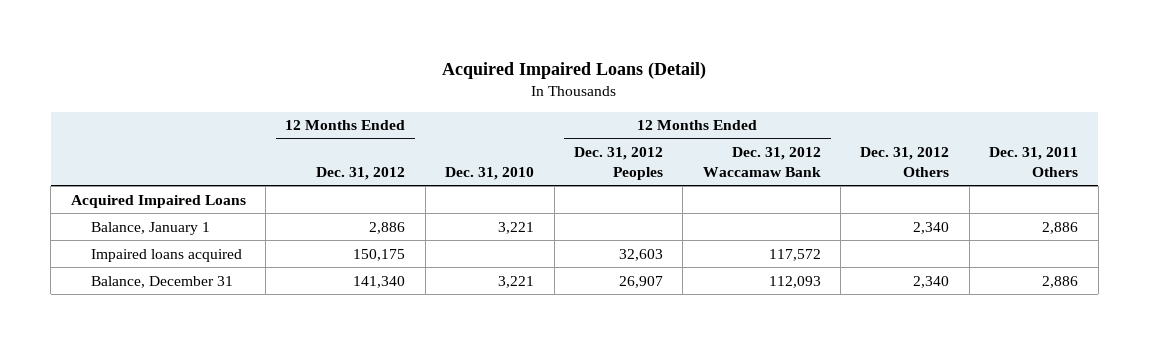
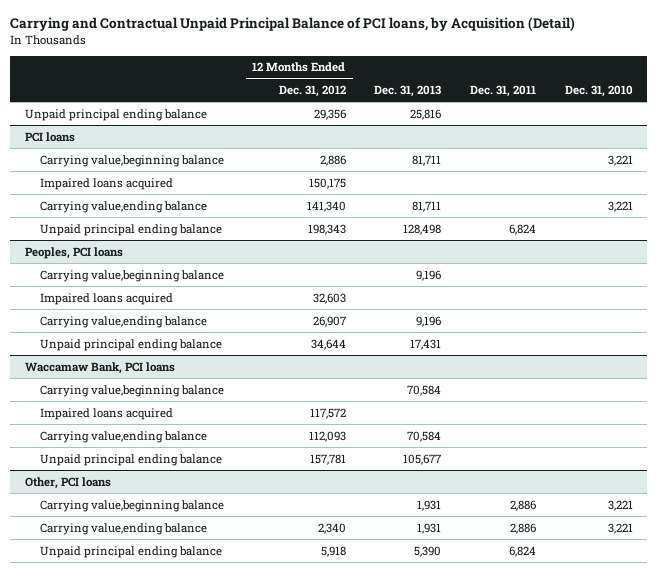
- Acquired Impaired Loans (Detail)
+ Carrying and Contractual Unpaid Principal Balance of PCI loans, by Acquisition (Detail)
- | 12 Months Ended Dec. 31, 2012 | Dec. 31, 2010 | 12 Months Ended Dec. 31, 2012 Peoples | 12 Months Ended Dec. 31, 2012 Waccamaw Bank | Dec. 31, 2012 Others | Dec. 31, 2011 Others
+ | 12 Months Ended Dec. 31, 2012 | Dec. 31, 2013 | Dec. 31, 2011 | Dec. 31, 2010
- Acquired Impaired Loans
- Balance, January 1 | 2,886 | 3,221 | | | 2,340 | 2,886
+ Unpaid principal ending balance | 29,356 | 25,816 | |
+ PCI loans
+ Carrying value,beginning balance | 2,886 | 81,711 | | 3,221
- Balance, December 31 | 141,340 | 3,221 | 26,907 | 112,093 | 2,340 | 2,886
+ Carrying value,ending balance | 141,340 | 81,711 | | 3,221
+ Unpaid principal ending balance | 198,343 | 128,498 | 6,824 |
+ Peoples, PCI loans
+ Carrying value,beginning balance | | 9,196 | |
+ Impaired loans acquired | 32,603 | | |
+ Carrying value,ending balance | 26,907 | 9,196 | |
+ Unpaid principal ending balance | 34,644 | 17,431 | |
+ Waccamaw Bank, PCI loans
+ Carrying value,beginning balance | | 70,584 | |
+ Impaired loans acquired | 117,572 | | |
+ Carrying value,ending balance | 112,093 | 70,584 | |
+ Unpaid principal ending balance | 157,781 | 105,677 | |
+ Other, PCI loans
+ Carrying value,beginning balance | | 1,931 | 2,886 | 3,221
+ Carrying value,ending balance | 2,340 | 1,931 | 2,886 | 3,221
+ Unpaid principal ending balance | 5,918 | 5,390 | 6,824 |

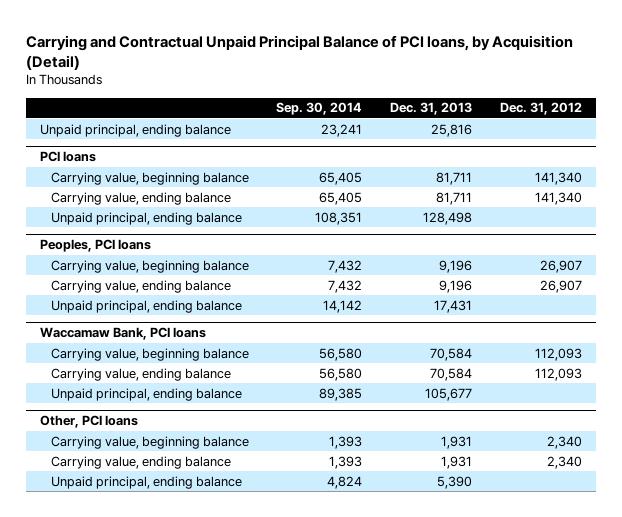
- | 12 Months Ended Dec. 31, 2012 | Dec. 31, 2013 | Dec. 31, 2011 | Dec. 31, 2010
+ | Sep. 30, 2014 | Dec. 31, 2013 | Dec. 31, 2012
- Unpaid principal ending balance | 29,356 | 25,816 | |
+ Unpaid principal, ending balance | 23,241 | 25,816 |
@ PCI loans
- Carrying value,beginning balance | 2,886 | 81,711 | | 3,221
- Impaired loans acquired | 150,175 | | |
- Carrying value,ending balance | 141,340 | 81,711 | | 3,221
- Unpaid principal ending balance | 198,343 | 128,498 | 6,824 |
+ Carrying value, beginning balance | 65,405 | 81,711 | 141,340
+ Carrying value, ending balance | 65,405 | 81,711 | 141,340
+ Unpaid principal, ending balance | 108,351 | 128,498 |
@ Peoples, PCI loans
- Carrying value,beginning balance | | 9,196 | |
- Impaired loans acquired | 32,603 | | |
- Carrying value,ending balance | 26,907 | 9,196 | |
- Unpaid principal ending balance | 34,644 | 17,431 | |
+ Carrying value, beginning balance | 7,432 | 9,196 | 26,907
+ Carrying value, ending balance | 7,432 | 9,196 | 26,907
+ Unpaid principal, ending balance | 14,142 | 17,431 |
@ Waccamaw Bank, PCI loans
- Carrying value,beginning balance | | 70,584 | |
- Impaired loans acquired | 117,572 | | |
- Carrying value,ending balance | 112,093 | 70,584 | |
- Unpaid principal ending balance | 157,781 | 105,677 | |
+ Carrying value, beginning balance | 56,580 | 70,584 | 112,093
+ Carrying value, ending balance | 56,580 | 70,584 | 112,093
+ Unpaid principal, ending balance | 89,385 | 105,677 |
@ Other, PCI loans
- Carrying value,beginning balance | | 1,931 | 2,886 | 3,221
- Carrying value,ending balance | 2,340 | 1,931 | 2,886 | 3,221
- Unpaid principal ending balance | 5,918 | 5,390 | 6,824 |
+ Carrying value, beginning balance | 1,393 | 1,931 | 2,340
+ Carrying value, ending balance | 1,393 | 1,931 | 2,340
+ Unpaid principal, ending balance | 4,824 | 5,390 |

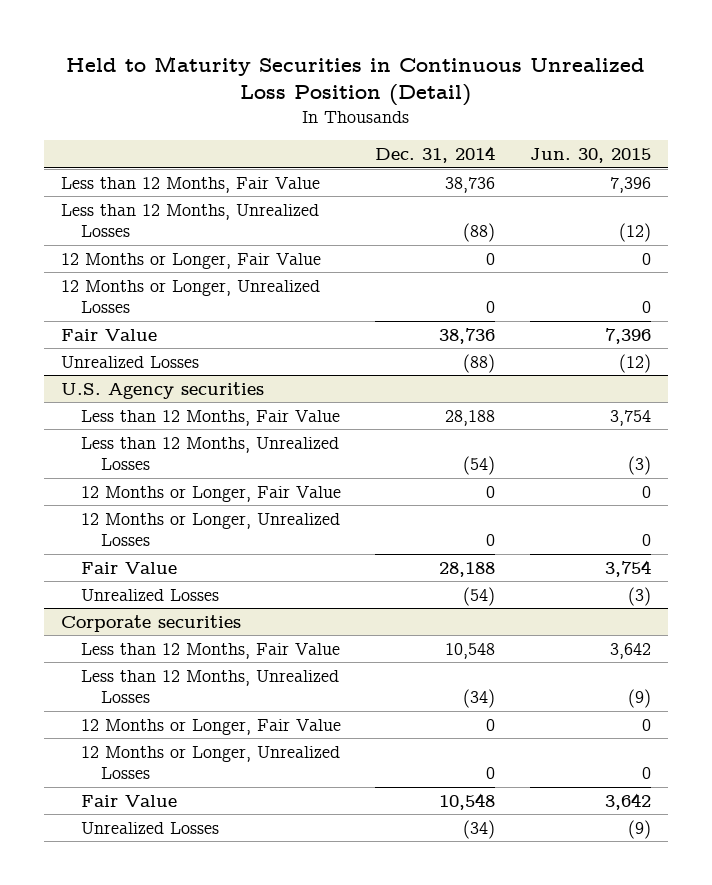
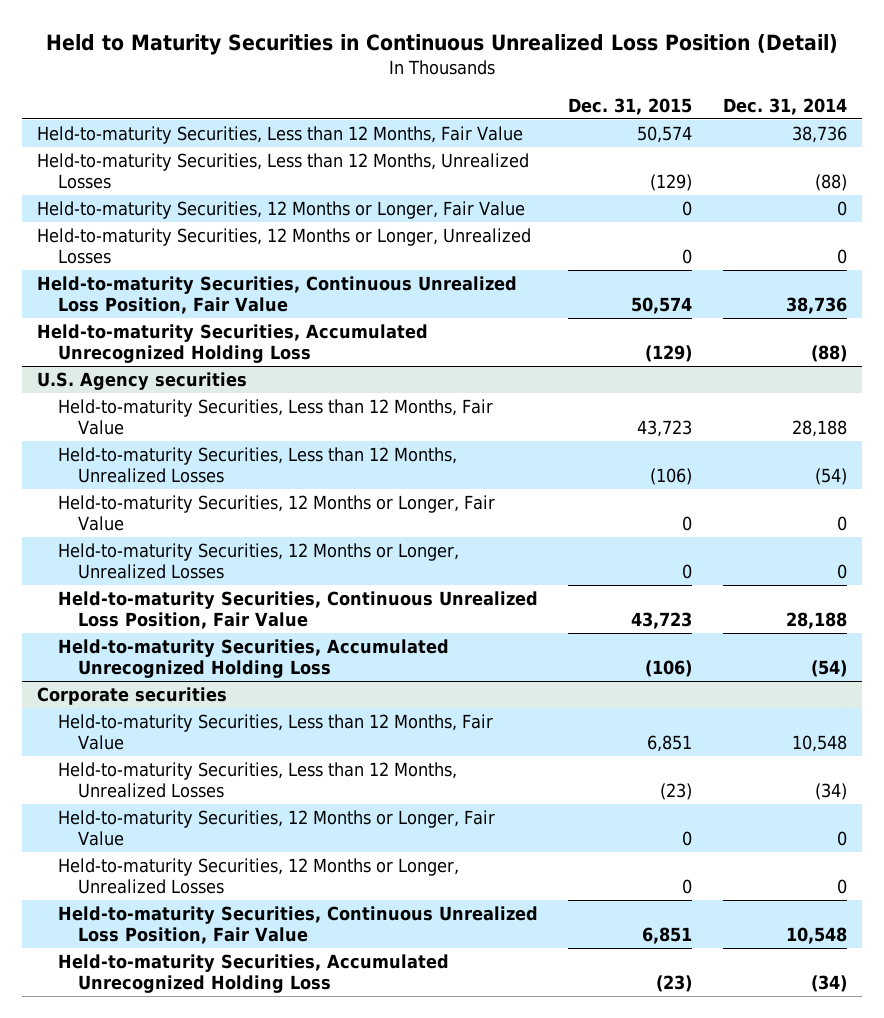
- | Dec. 31, 2014 | Jun. 30, 2015
+ | Dec. 31, 2015 | Dec. 31, 2014
- Less than 12 Months, Fair Value | 38,736 | 7,396
- Less than 12 Months, Unrealized Losses | (88) | (12)
- 12 Months or Longer, Fair Value | 0 | 0
- 12 Months or Longer, Unrealized Losses | 0 | 0
- Fair Value | 38,736 | 7,396
- Unrealized Losses | (88) | (12)
+ Held-to-maturity Securities, Less than 12 Months, Fair Value | 50,574 | 38,736
+ Held-to-maturity Securities, Less than 12 Months, Unrealized Losses | (129) | (88)
+ Held-to-maturity Securities, 12 Months or Longer, Fair Value | 0 | 0
+ Held-to-maturity Securities, 12 Months or Longer, Unrealized Losses | 0 | 0
+ Held-to-maturity Securities, Continuous Unrealized Loss Position, Fair Value | 50,574 | 38,736
+ Held-to-maturity Securities, Accumulated Unrecognized Holding Loss | (129) | (88)
@ U.S. Agency securities
- Less than 12 Months, Fair Value | 28,188 | 3,754
- Less than 12 Months, Unrealized Losses | (54) | (3)
- 12 Months or Longer, Fair Value | 0 | 0
- 12 Months or Longer, Unrealized Losses | 0 | 0
- Fair Value | 28,188 | 3,754
- Unrealized Losses | (54) | (3)
+ Held-to-maturity Securities, Less than 12 Months, Fair Value | 43,723 | 28,188
+ Held-to-maturity Securities, Less than 12 Months, Unrealized Losses | (106) | (54)
+ Held-to-maturity Securities, 12 Months or Longer, Fair Value | 0 | 0
+ Held-to-maturity Securities, 12 Months or Longer, Unrealized Losses | 0 | 0
+ Held-to-maturity Securities, Continuous Unrealized Loss Position, Fair Value | 43,723 | 28,188
+ Held-to-maturity Securities, Accumulated Unrecognized Holding Loss | (106) | (54)
@ Corporate securities
- Less than 12 Months, Fair Value | 10,548 | 3,642
- Less than 12 Months, Unrealized Losses | (34) | (9)
- 12 Months or Longer, Fair Value | 0 | 0
- 12 Months or Longer, Unrealized Losses | 0 | 0
- Fair Value | 10,548 | 3,642
- Unrealized Losses | (34) | (9)
+ Held-to-maturity Securities, Less than 12 Months, Fair Value | 6,851 | 10,548
+ Held-to-maturity Securities, Less than 12 Months, Unrealized Losses | (23) | (34)
+ Held-to-maturity Securities, 12 Months or Longer, Fair Value | 0 | 0
+ Held-to-maturity Securities, 12 Months or Longer, Unrealized Losses | 0 | 0
+ Held-to-maturity Securities, Continuous Unrealized Loss Position, Fair Value | 6,851 | 10,548
+ Held-to-maturity Securities, Accumulated Unrecognized Holding Loss | (23) | (34)

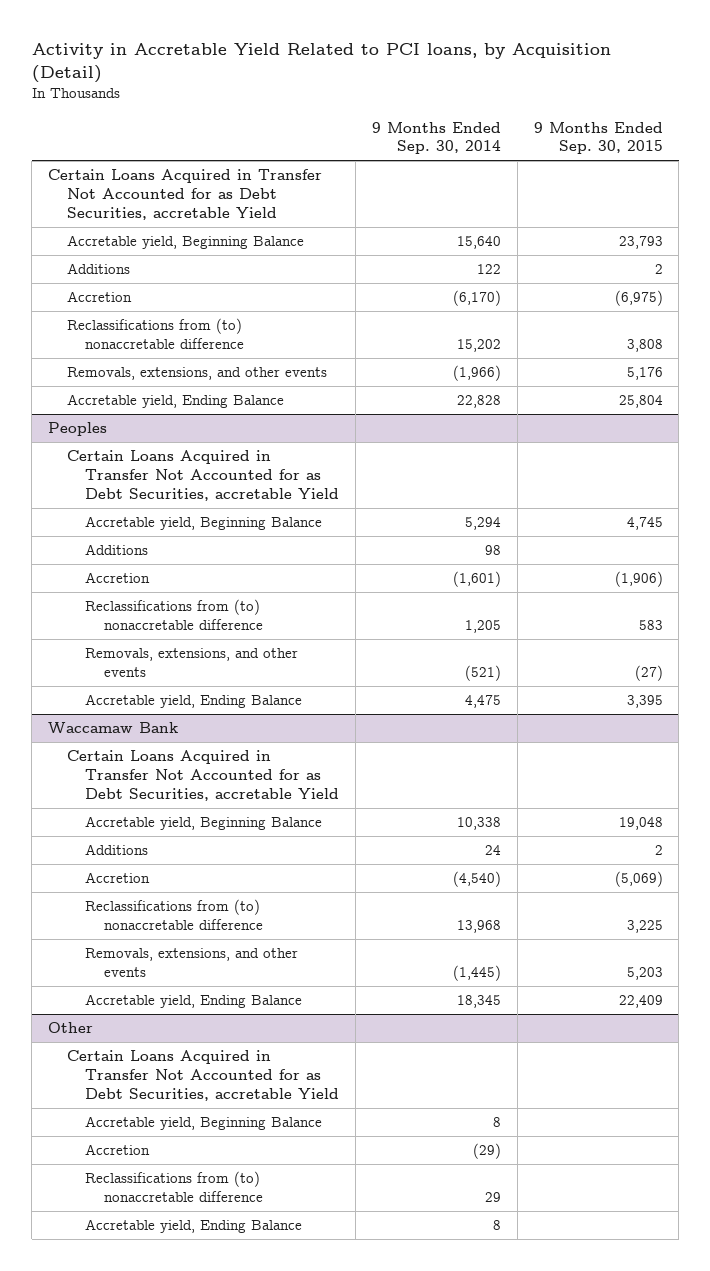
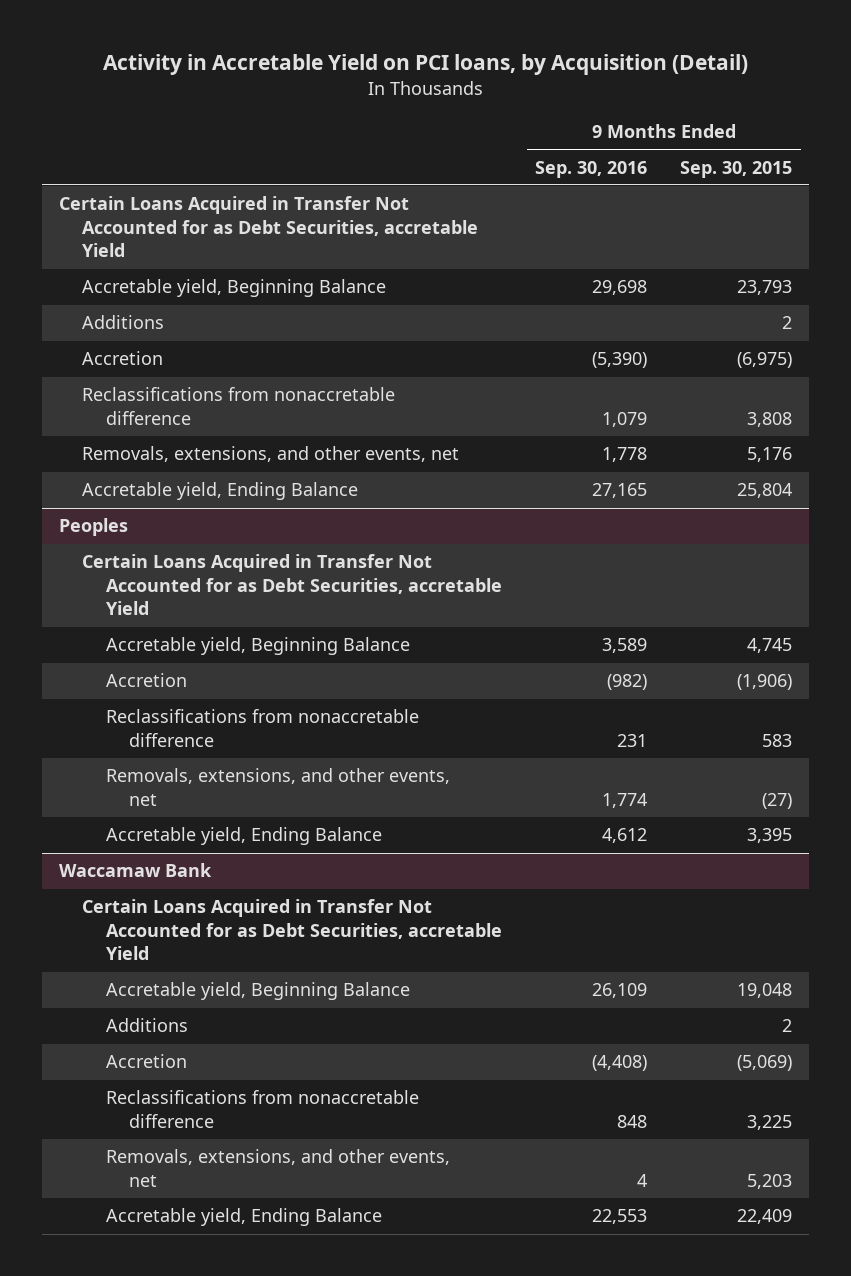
- Activity in Accretable Yield Related to PCI loans, by Acquisition (Detail)
+ Activity in Accretable Yield on PCI loans, by Acquisition (Detail)
- | 9 Months Ended Sep. 30, 2014 | 9 Months Ended Sep. 30, 2015
+ | 9 Months Ended Sep. 30, 2016 | 9 Months Ended Sep. 30, 2015
- Reclassifications from (to) nonaccretable difference | 15,202 | 3,808
- Removals, extensions, and other events | (1,966) | 5,176
+ Reclassifications from nonaccretable difference | 1,079 | 3,808
+ Removals, extensions, and other events, net | 1,778 | 5,176
@ Peoples
- Additions | 98 |
- Reclassifications from (to) nonaccretable difference | 1,205 | 583
- Removals, extensions, and other events | (521) | (27)
+ Reclassifications from nonaccretable difference | 231 | 583
+ Removals, extensions, and other events, net | 1,774 | (27)
@ Waccamaw Bank
- Reclassifications from (to) nonaccretable difference | 13,968 | 3,225
- Removals, extensions, and other events | (1,445) | 5,203
+ Reclassifications from nonaccretable difference | 848 | 3,225
+ Removals, extensions, and other events, net | 4 | 5,203
- Other
- Certain Loans Acquired in Transfer Not Accounted for as Debt Securities, accretable Yield
- Accretable yield, Beginning Balance | 8 |
- Accretion | (29) |
- Reclassifications from (to) nonaccretable difference | 29 |
- Accretable yield, Ending Balance | 8 |

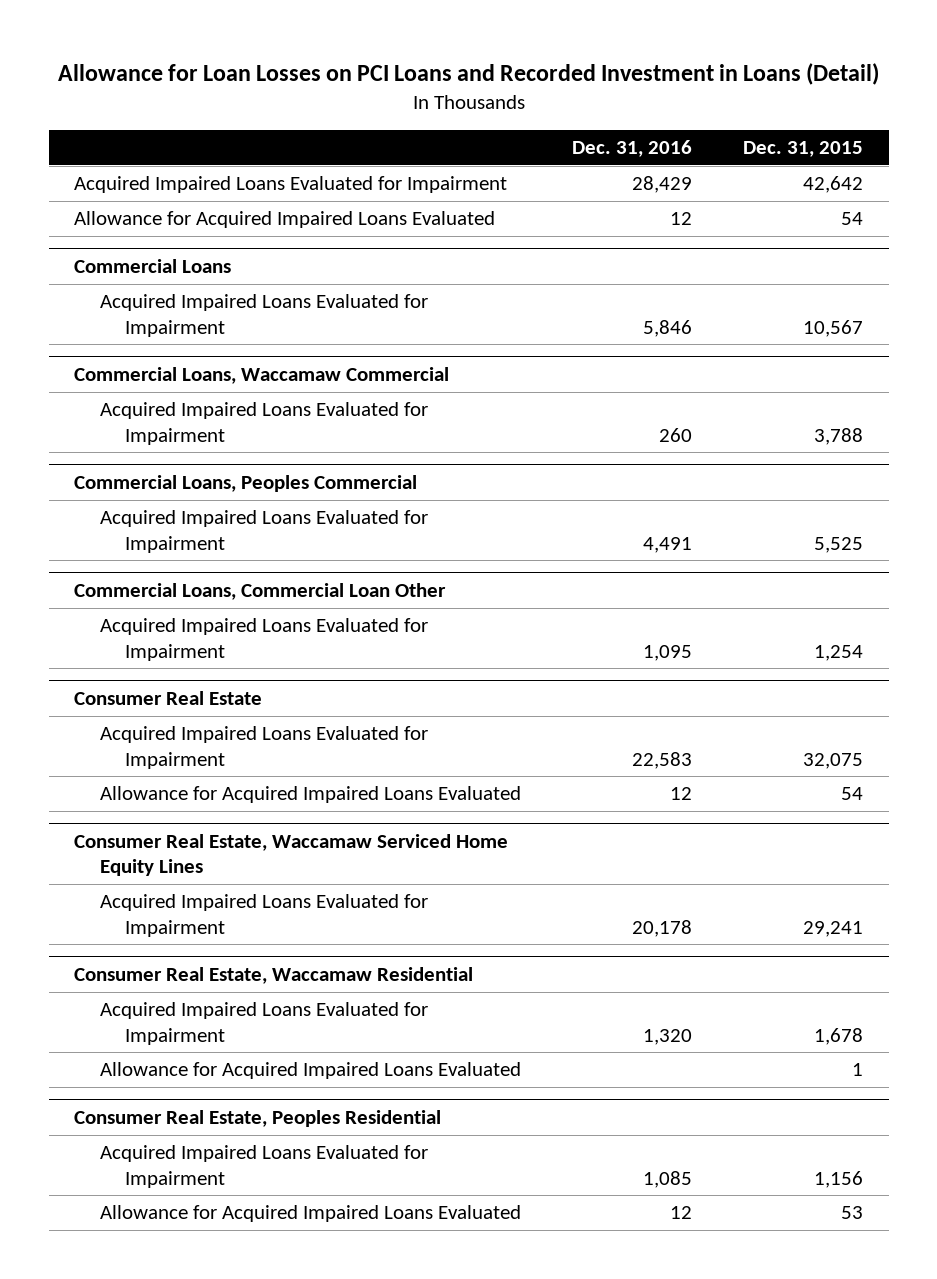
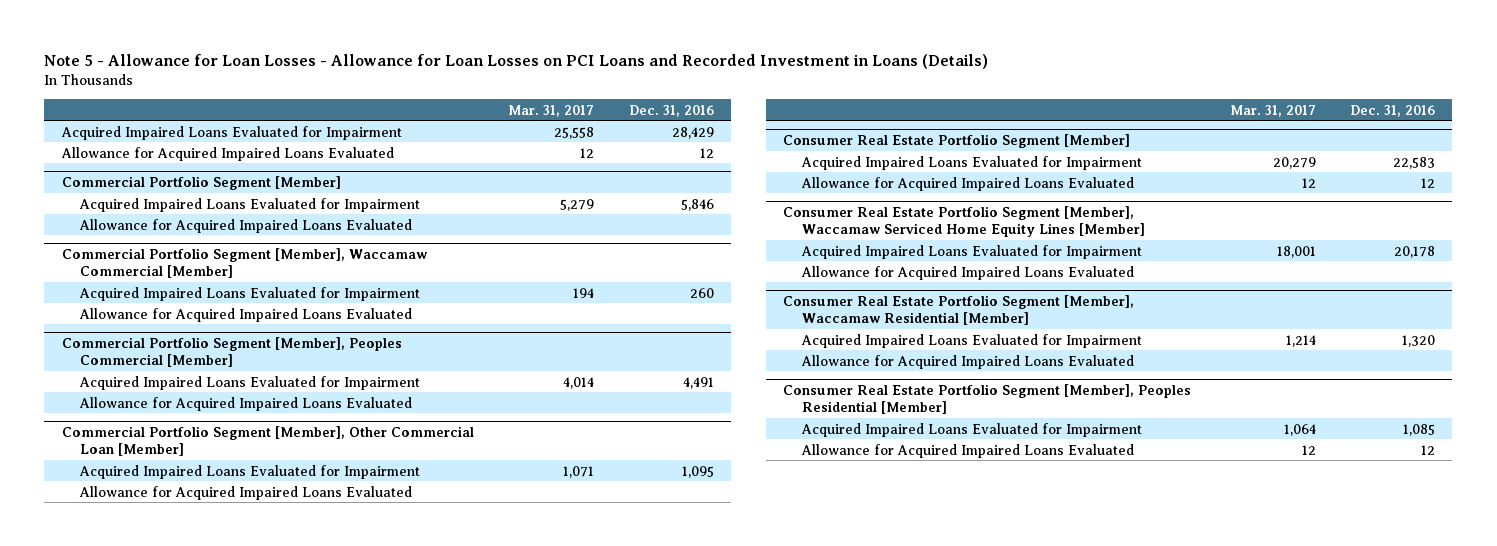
- Allowance for Loan Losses on PCI Loans and Recorded Investment in Loans (Detail)
+ Note 5 - Allowance for Loan Losses - Allowance for Loan Losses on PCI Loans and Recorded Investment in Loans (Details)
- | Dec. 31, 2016 | Dec. 31, 2015
+ | Mar. 31, 2017 | Dec. 31, 2016
- Commercial Loans
+ Commercial Portfolio Segment [Member]
- Commercial Loans, Waccamaw Commercial
+ Allowance for Acquired Impaired Loans Evaluated
+ Commercial Portfolio Segment [Member], Waccamaw Commercial [Member]
- Commercial Loans, Peoples Commercial
+ Allowance for Acquired Impaired Loans Evaluated
+ Commercial Portfolio Segment [Member], Peoples Commercial [Member]
- Commercial Loans, Commercial Loan Other
+ Allowance for Acquired Impaired Loans Evaluated
+ Commercial Portfolio Segment [Member], Other Commercial Loan [Member]
- Consumer Real Estate
+ Allowance for Acquired Impaired Loans Evaluated
+ Consumer Real Estate Portfolio Segment [Member]
- Consumer Real Estate, Waccamaw Serviced Home Equity Lines
+ Consumer Real Estate Portfolio Segment [Member], Waccamaw Serviced Home Equity Lines [Member]
- Consumer Real Estate, Waccamaw Residential
+ Allowance for Acquired Impaired Loans Evaluated
+ Consumer Real Estate Portfolio Segment [Member], Waccamaw Residential [Member]
- Consumer Real Estate, Peoples Residential
+ Consumer Real Estate Portfolio Segment [Member], Peoples Residential [Member]

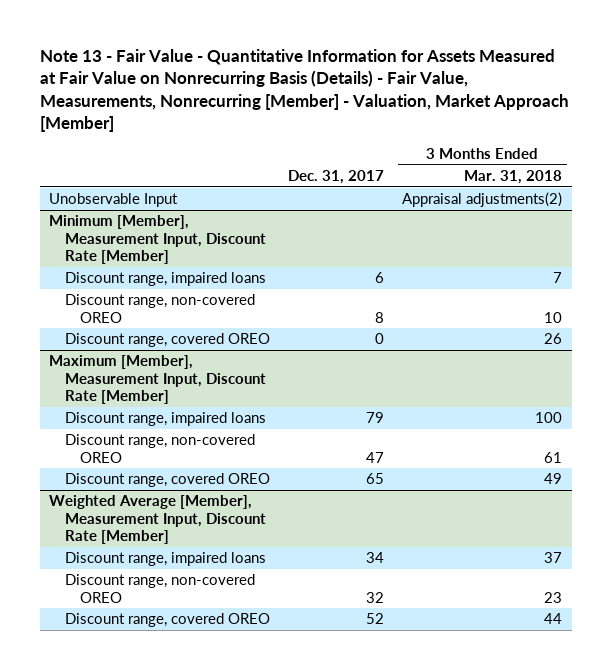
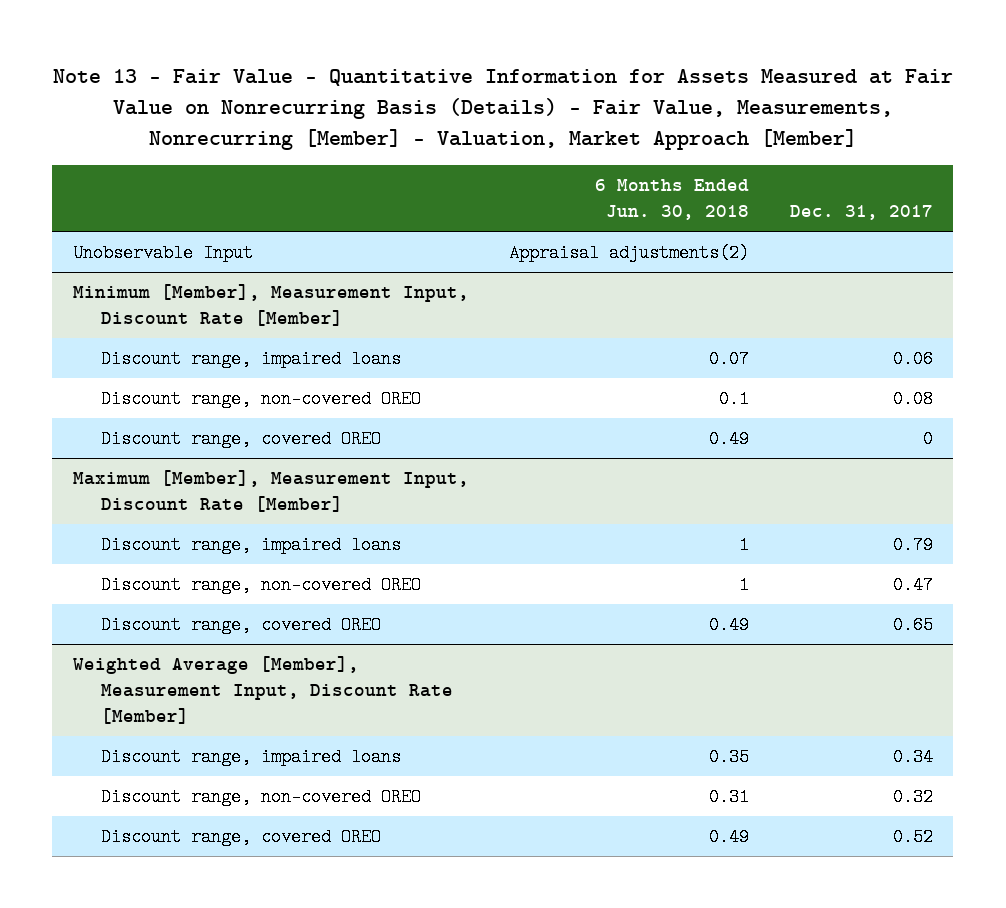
- | Dec. 31, 2017 | 3 Months Ended Mar. 31, 2018
+ | 6 Months Ended Jun. 30, 2018 | Dec. 31, 2017
@ Minimum [Member], Measurement Input, Discount Rate [Member]
- Discount range, impaired loans | 6 | 7
- Discount range, non-covered OREO | 8 | 10
+ Discount range, impaired loans | 0.07 | 0.06
+ Discount range, non-covered OREO | 0.1 | 0.08
@ Maximum [Member], Measurement Input, Discount Rate [Member]
- Discount range, impaired loans | 79 | 100
- Discount range, non-covered OREO | 47 | 61
- Discount range, covered OREO | 65 | 49
+ Discount range, impaired loans | 1 | 0.79
+ Discount range, non-covered OREO | 1 | 0.47
+ Discount range, covered OREO | 0.49 | 0.65
@ Weighted Average [Member], Measurement Input, Discount Rate [Member]
- Discount range, impaired loans | 34 | 37
- Discount range, non-covered OREO | 32 | 23
- Discount range, covered OREO | 52 | 44
+ Discount range, impaired loans | 0.35 | 0.34
+ Discount range, non-covered OREO | 0.31 | 0.32
+ Discount range, covered OREO | 0.49 | 0.52

